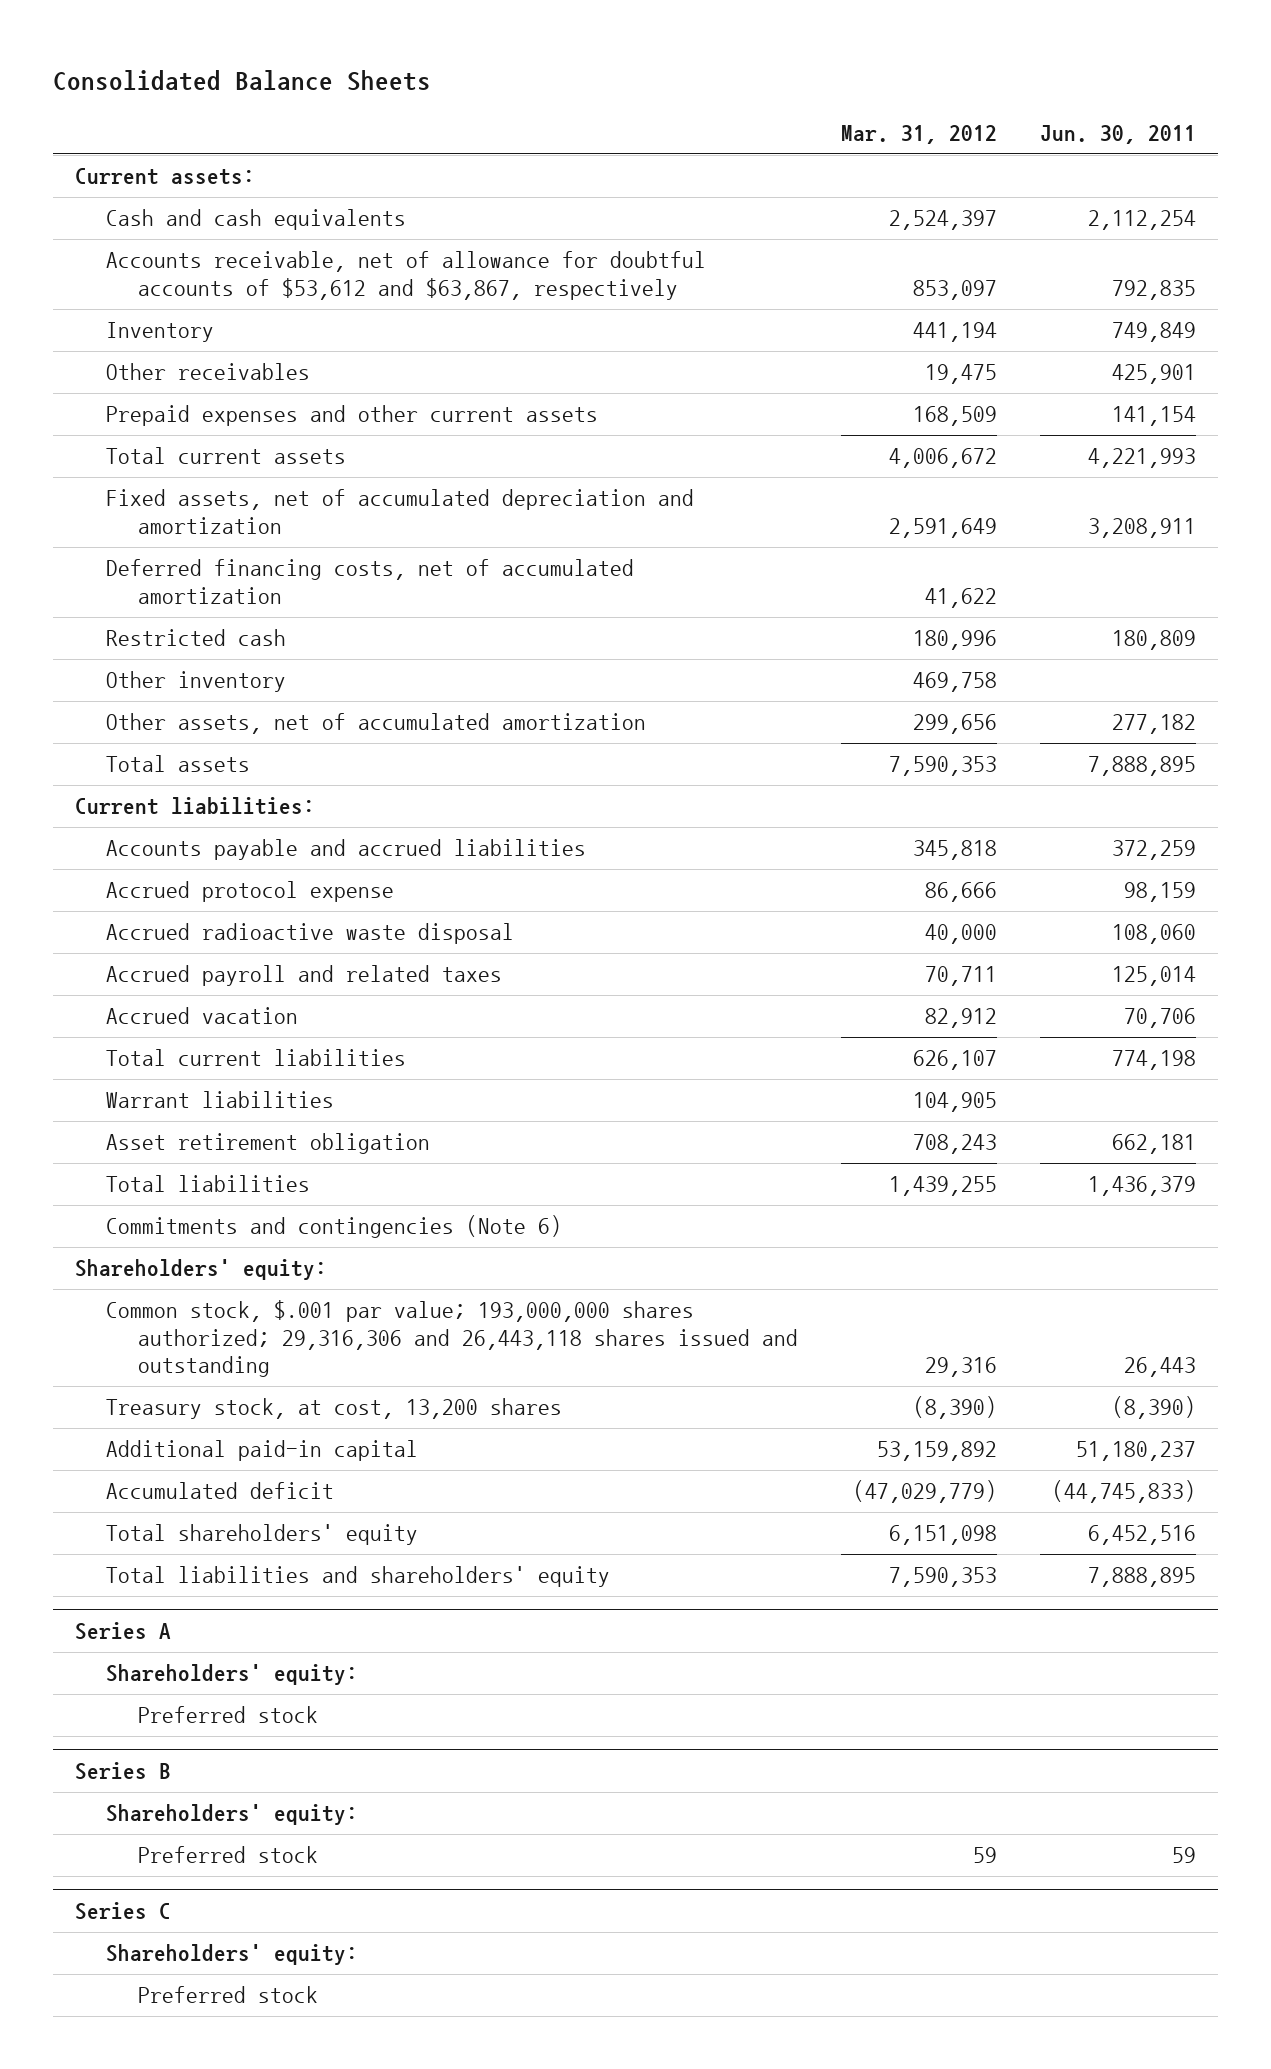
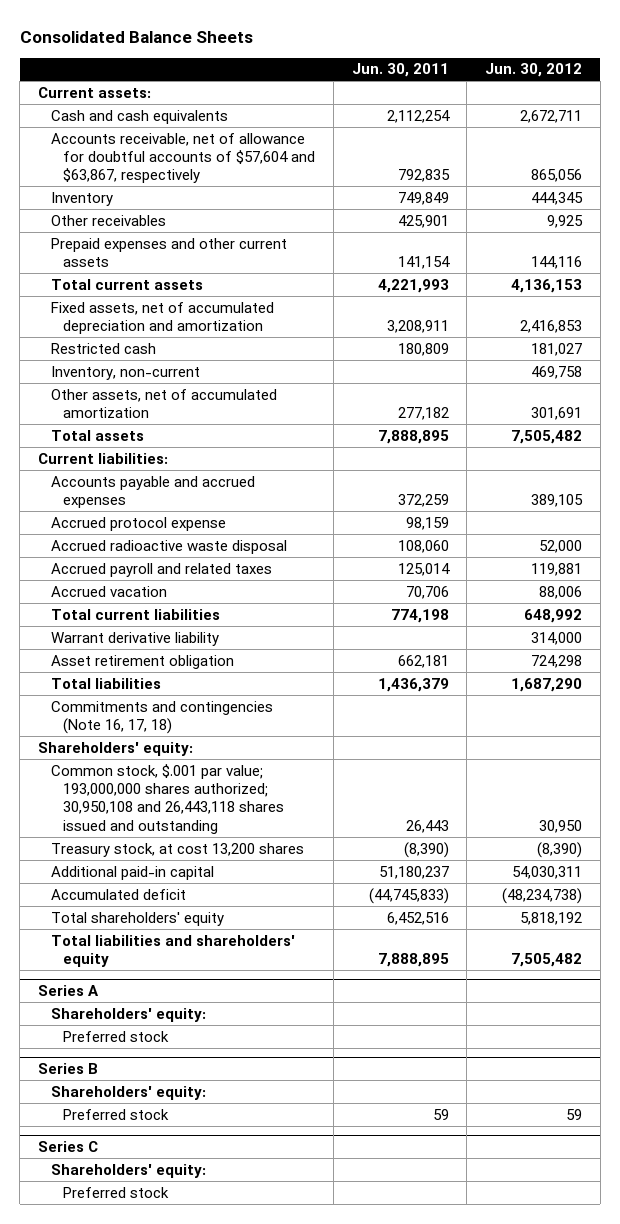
- | Mar. 31, 2012 | Jun. 30, 2011
+ | Jun. 30, 2011 | Jun. 30, 2012
- Accounts receivable, net of allowance for doubtful accounts of $53,612 and $63,867, respectively | 853,097 | 792,835
+ Accounts receivable, net of allowance for doubtful accounts of $57,604 and $63,867, respectively | 792,835 | 865,056
- Deferred financing costs, net of accumulated amortization | 41,622 |
- Other inventory | 469,758 |
+ Inventory, non-current | | 469,758
- Accounts payable and accrued liabilities | 345,818 | 372,259
+ Accounts payable and accrued expenses | 372,259 | 389,105
- Warrant liabilities | 104,905 |
+ Warrant derivative liability | | 314,000
- Commitments and contingencies (Note 6)
+ Commitments and contingencies (Note 16, 17, 18)
- Common stock, $.001 par value; 193,000,000 shares authorized; 29,316,306 and 26,443,118 shares issued and outstanding | 29,316 | 26,443
- Treasury stock, at cost, 13,200 shares | (8,390) | (8,390)
+ Common stock, $.001 par value; 193,000,000 shares authorized; 30,950,108 and 26,443,118 shares issued and outstanding | 26,443 | 30,950
+ Treasury stock, at cost 13,200 shares | (8,390) | (8,390)

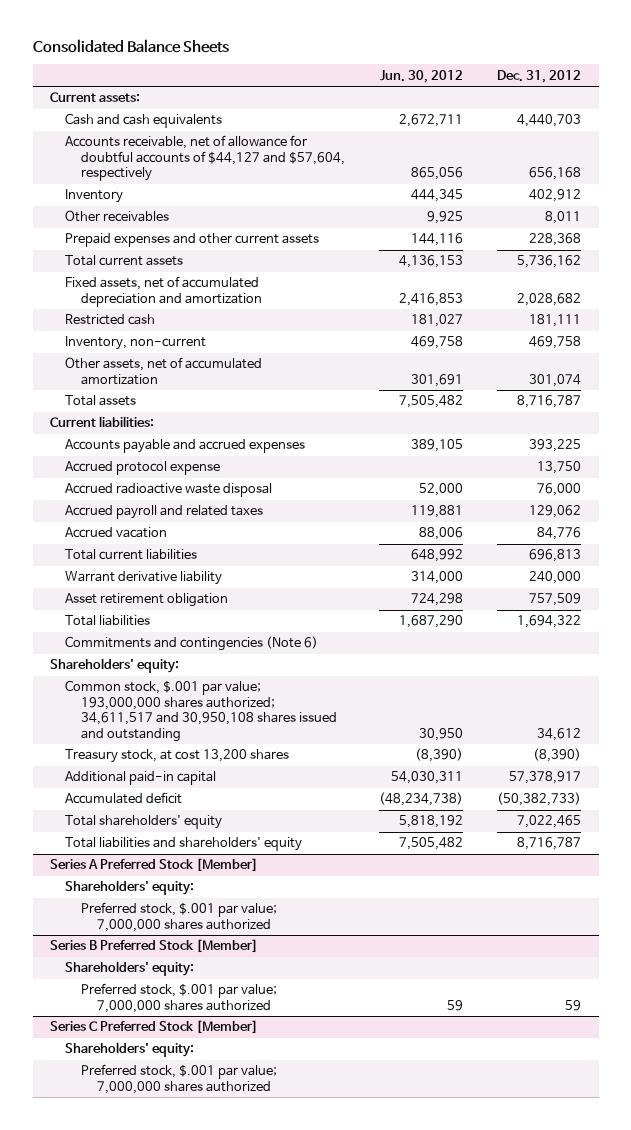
- | Jun. 30, 2011 | Jun. 30, 2012
+ | Jun. 30, 2012 | Dec. 31, 2012
- Accounts receivable, net of allowance for doubtful accounts of $57,604 and $63,867, respectively | 792,835 | 865,056
+ Accounts receivable, net of allowance for doubtful accounts of $44,127 and $57,604, respectively | 865,056 | 656,168
- Commitments and contingencies (Note 16, 17, 18)
+ Commitments and contingencies (Note 6)
- Common stock, $.001 par value; 193,000,000 shares authorized; 30,950,108 and 26,443,118 shares issued and outstanding | 26,443 | 30,950
+ Common stock, $.001 par value; 193,000,000 shares authorized; 34,611,517 and 30,950,108 shares issued and outstanding | 30,950 | 34,612
- Series A
+ Series A Preferred Stock [Member]
- Preferred stock
- Series B
+ Preferred stock, $.001 par value; 7,000,000 shares authorized
+ Series B Preferred Stock [Member]
- Preferred stock | 59 | 59
- Series C
+ Preferred stock, $.001 par value; 7,000,000 shares authorized | 59 | 59
+ Series C Preferred Stock [Member]
- Preferred stock
+ Preferred stock, $.001 par value; 7,000,000 shares authorized

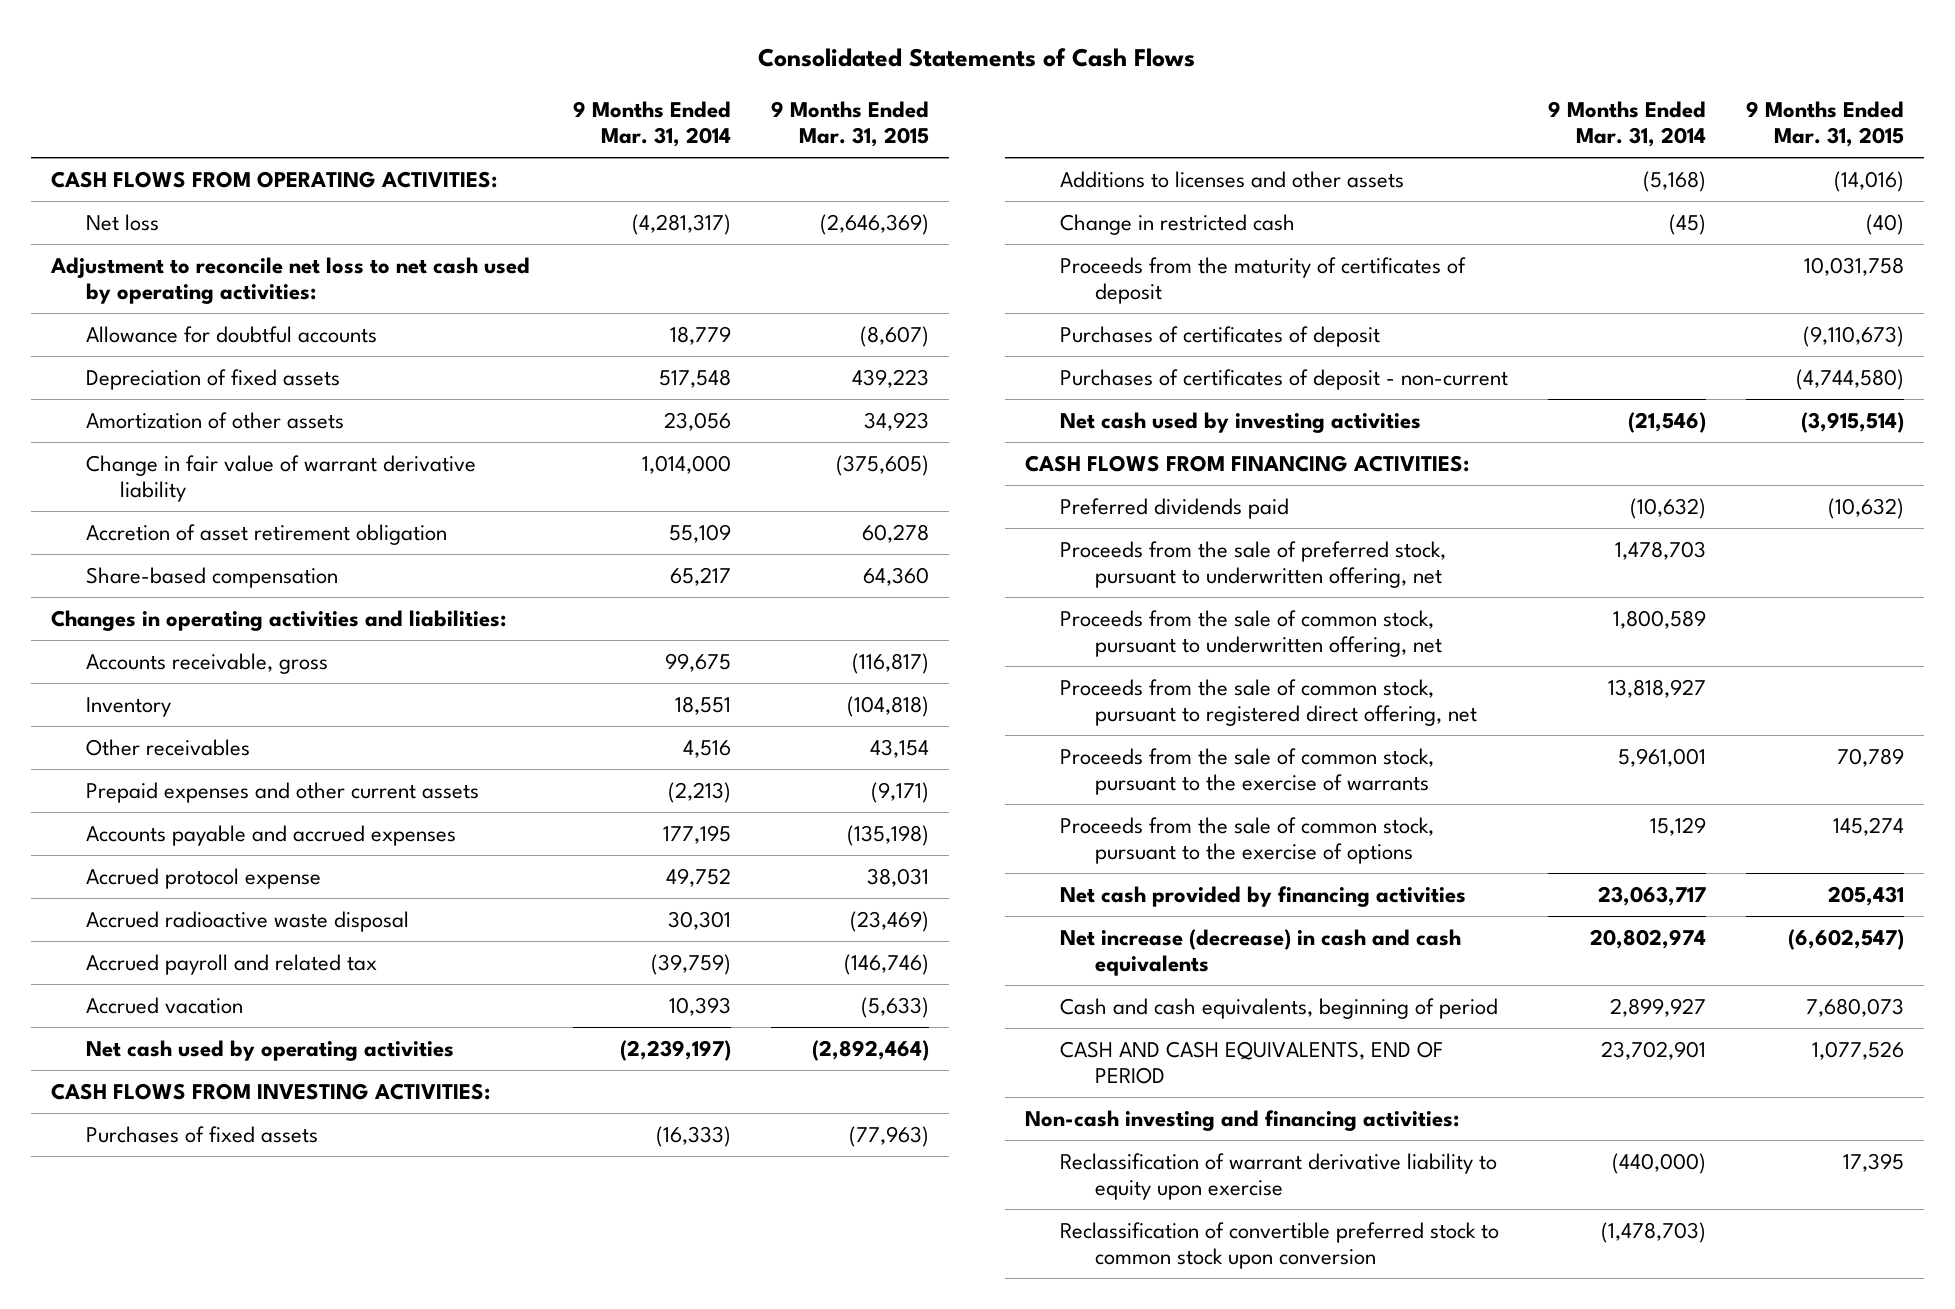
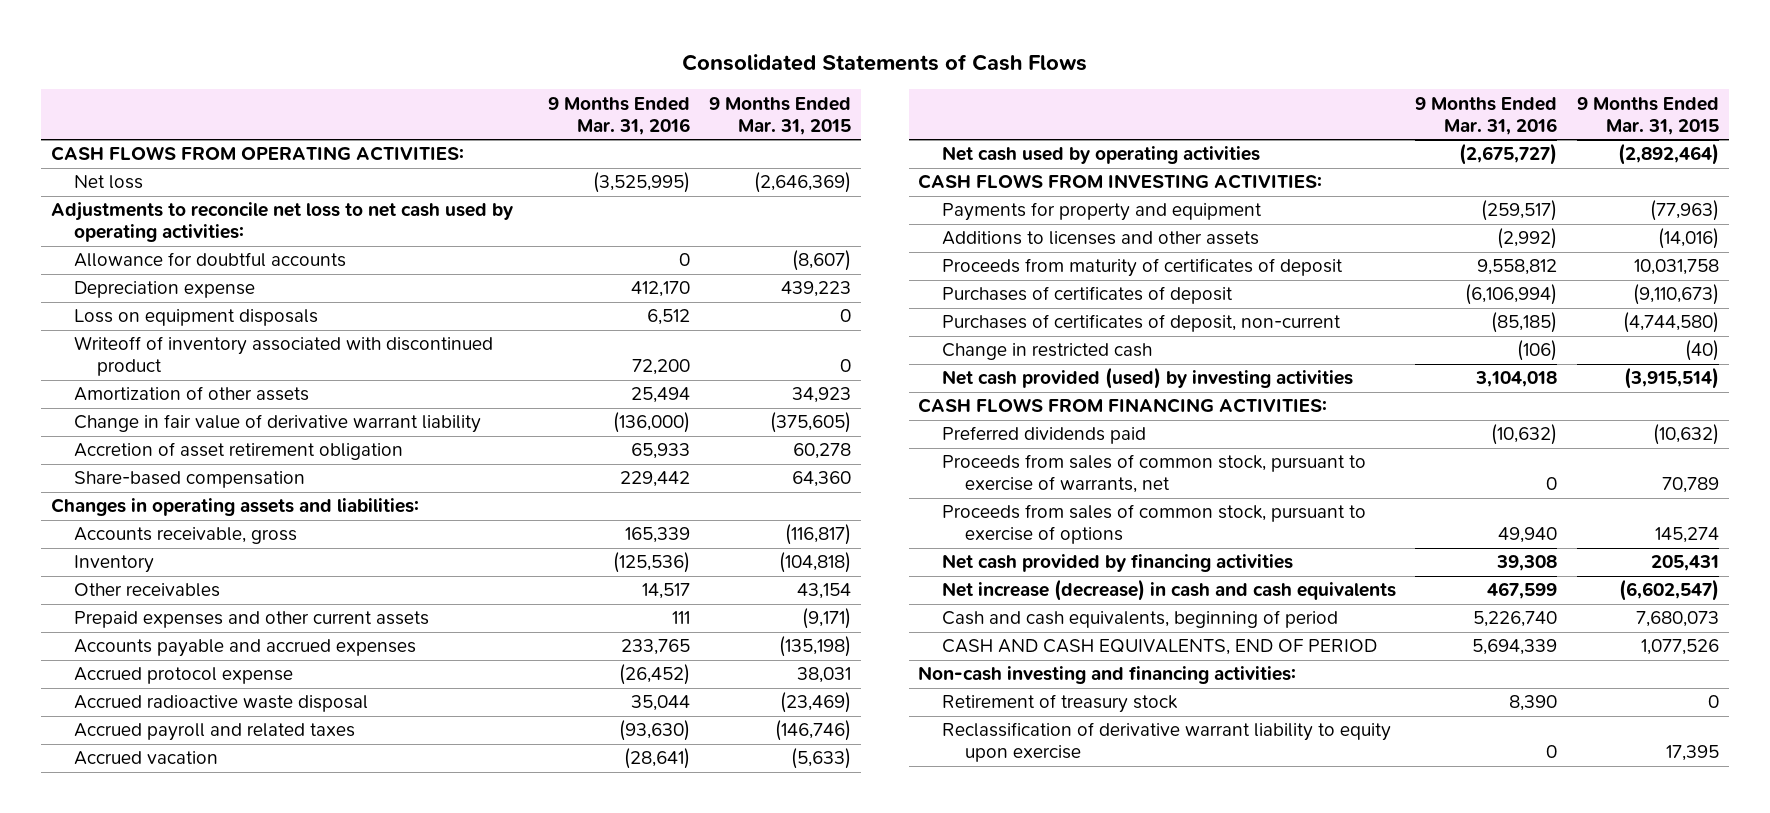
- | 9 Months Ended Mar. 31, 2014 | 9 Months Ended Mar. 31, 2015
+ | 9 Months Ended Mar. 31, 2016 | 9 Months Ended Mar. 31, 2015
- Adjustment to reconcile net loss to net cash used by operating activities:
+ Adjustments to reconcile net loss to net cash used by operating activities:
- Depreciation of fixed assets | 517,548 | 439,223
+ Depreciation expense | 412,170 | 439,223
+ Loss on equipment disposals | 6,512 | 0
+ Writeoff of inventory associated with discontinued product | 72,200 | 0
- Change in fair value of warrant derivative liability | 1,014,000 | (375,605)
+ Change in fair value of derivative warrant liability | (136,000) | (375,605)
- Changes in operating activities and liabilities:
+ Changes in operating assets and liabilities:
- Accrued payroll and related tax | (39,759) | (146,746)
+ Accrued payroll and related taxes | (93,630) | (146,746)
- Purchases of fixed assets | (16,333) | (77,963)
+ Payments for property and equipment | (259,517) | (77,963)
- Proceeds from the maturity of certificates of deposit | | 10,031,758
+ Proceeds from maturity of certificates of deposit | 9,558,812 | 10,031,758
- Purchases of certificates of deposit - non-current | | (4,744,580)
- Net cash used by investing activities | (21,546) | (3,915,514)
+ Purchases of certificates of deposit, non-current | (85,185) | (4,744,580)
moved down: Change in restricted cash | (106) | (40)
+ Net cash provided (used) by investing activities | 3,104,018 | (3,915,514)
- Proceeds from the sale of preferred stock, pursuant to underwritten offering, net | 1,478,703 |
- Proceeds from the sale of common stock, pursuant to underwritten offering, net | 1,800,589 |
- Proceeds from the sale of common stock, pursuant to registered direct offering, net | 13,818,927 |
- Proceeds from the sale of common stock, pursuant to the exercise of warrants | 5,961,001 | 70,789
- Proceeds from the sale of common stock, pursuant to the exercise of options | 15,129 | 145,274
+ Proceeds from sales of common stock, pursuant to exercise of warrants, net | 0 | 70,789
+ Proceeds from sales of common stock, pursuant to exercise of options | 49,940 | 145,274
- Reclassification of warrant derivative liability to equity upon exercise | (440,000) | 17,395
- Reclassification of convertible preferred stock to common stock upon conversion | (1,478,703) |
+ Retirement of treasury stock | 8,390 | 0
+ Reclassification of derivative warrant liability to equity upon exercise | 0 | 17,395

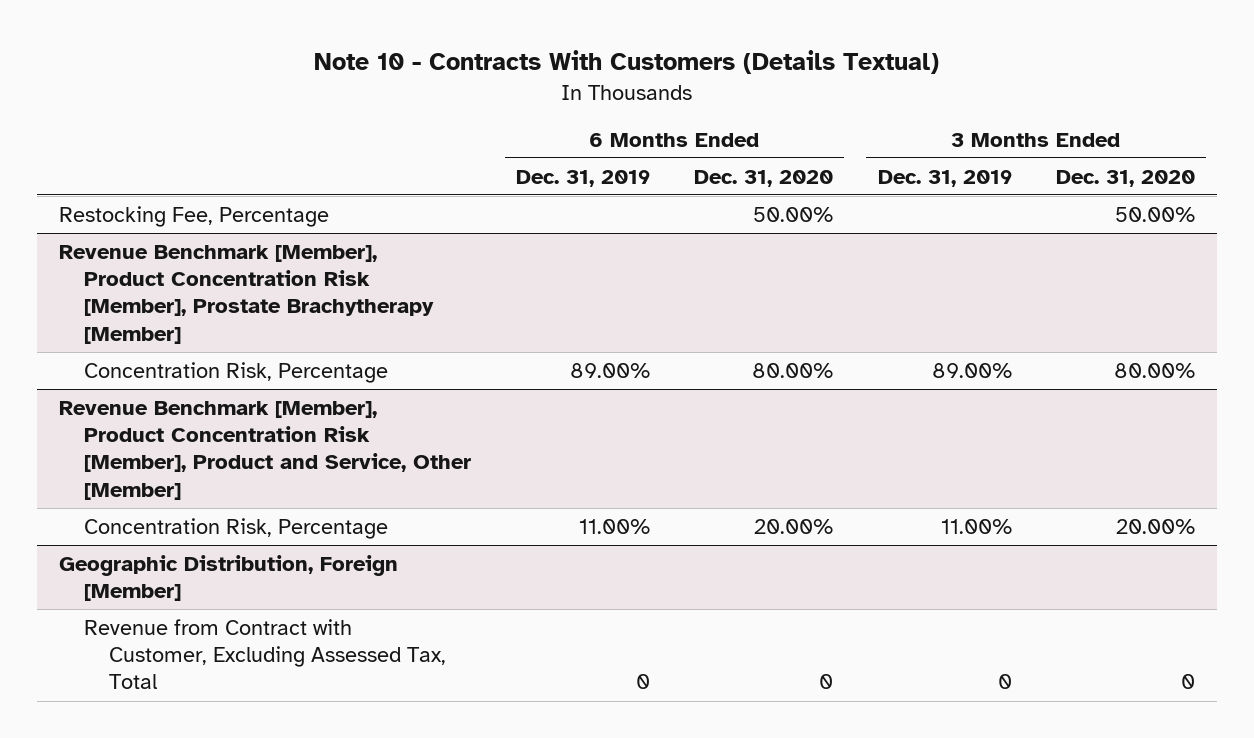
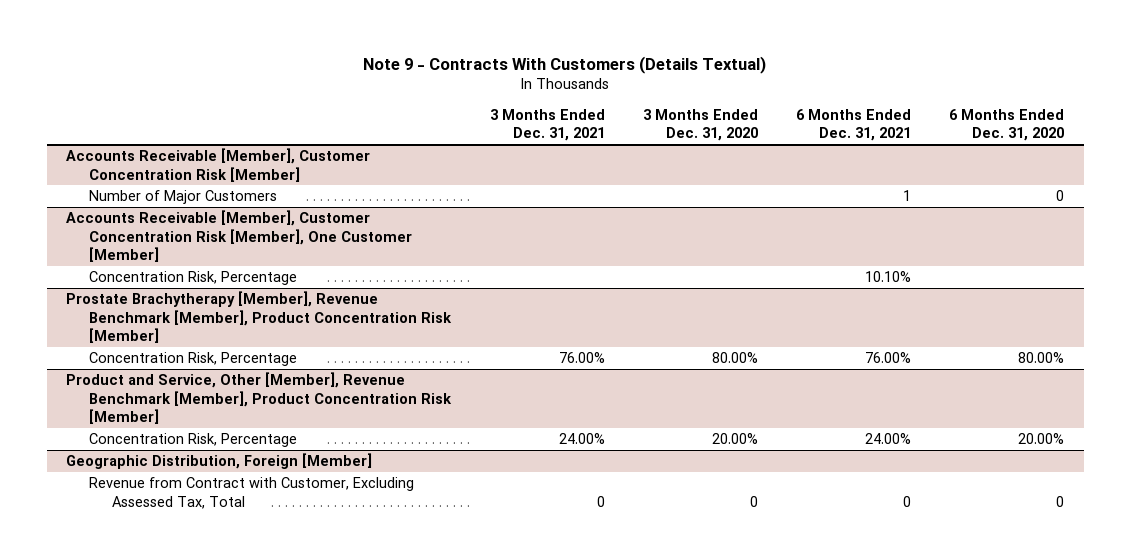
- Note 10 - Contracts With Customers (Details Textual)
+ Note 9 - Contracts With Customers (Details Textual)
- | 6 Months Ended Dec. 31, 2019 | 6 Months Ended Dec. 31, 2020 | 3 Months Ended Dec. 31, 2019 | 3 Months Ended Dec. 31, 2020
+ | 3 Months Ended Dec. 31, 2021 | 3 Months Ended Dec. 31, 2020 | 6 Months Ended Dec. 31, 2021 | 6 Months Ended Dec. 31, 2020
- Restocking Fee, Percentage | | 50.00% | | 50.00%
- Revenue Benchmark [Member], Product Concentration Risk [Member], Prostate Brachytherapy [Member]
+ Accounts Receivable [Member], Customer Concentration Risk [Member]
+ Number of Major Customers | | | 1 | 0
+ Accounts Receivable [Member], Customer Concentration Risk [Member], One Customer [Member]
+ Concentration Risk, Percentage | | | 10.10% |
+ Prostate Brachytherapy [Member], Revenue Benchmark [Member], Product Concentration Risk [Member]
- Revenue Benchmark [Member], Product Concentration Risk [Member], Product and Service, Other [Member]
+ Product and Service, Other [Member], Revenue Benchmark [Member], Product Concentration Risk [Member]

